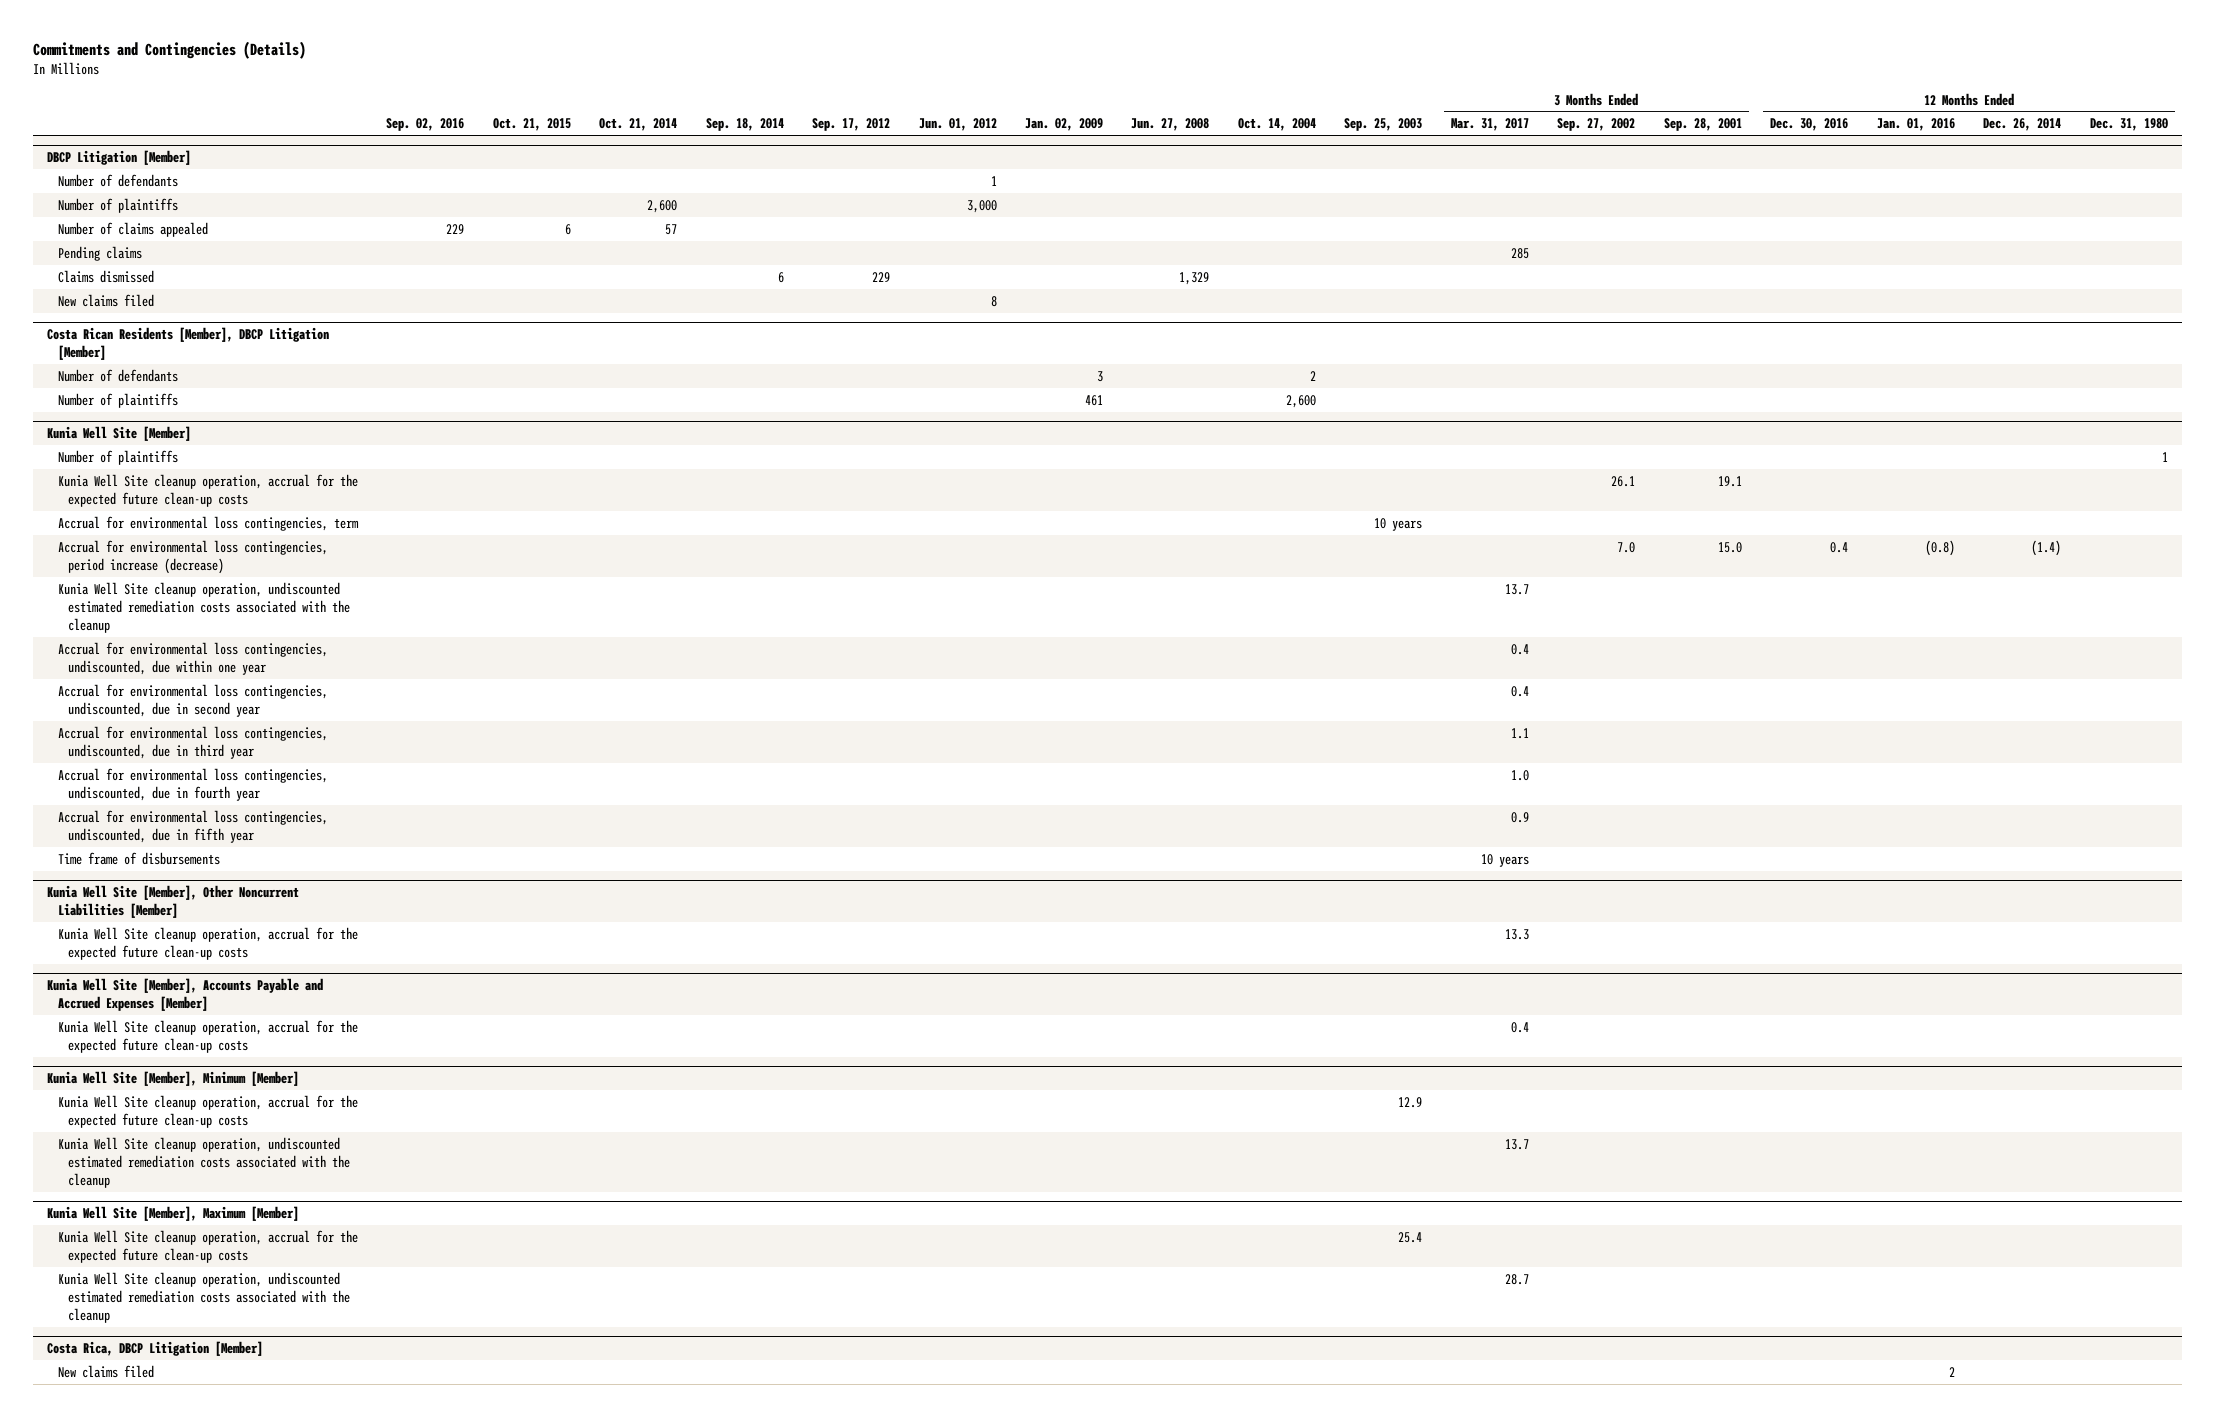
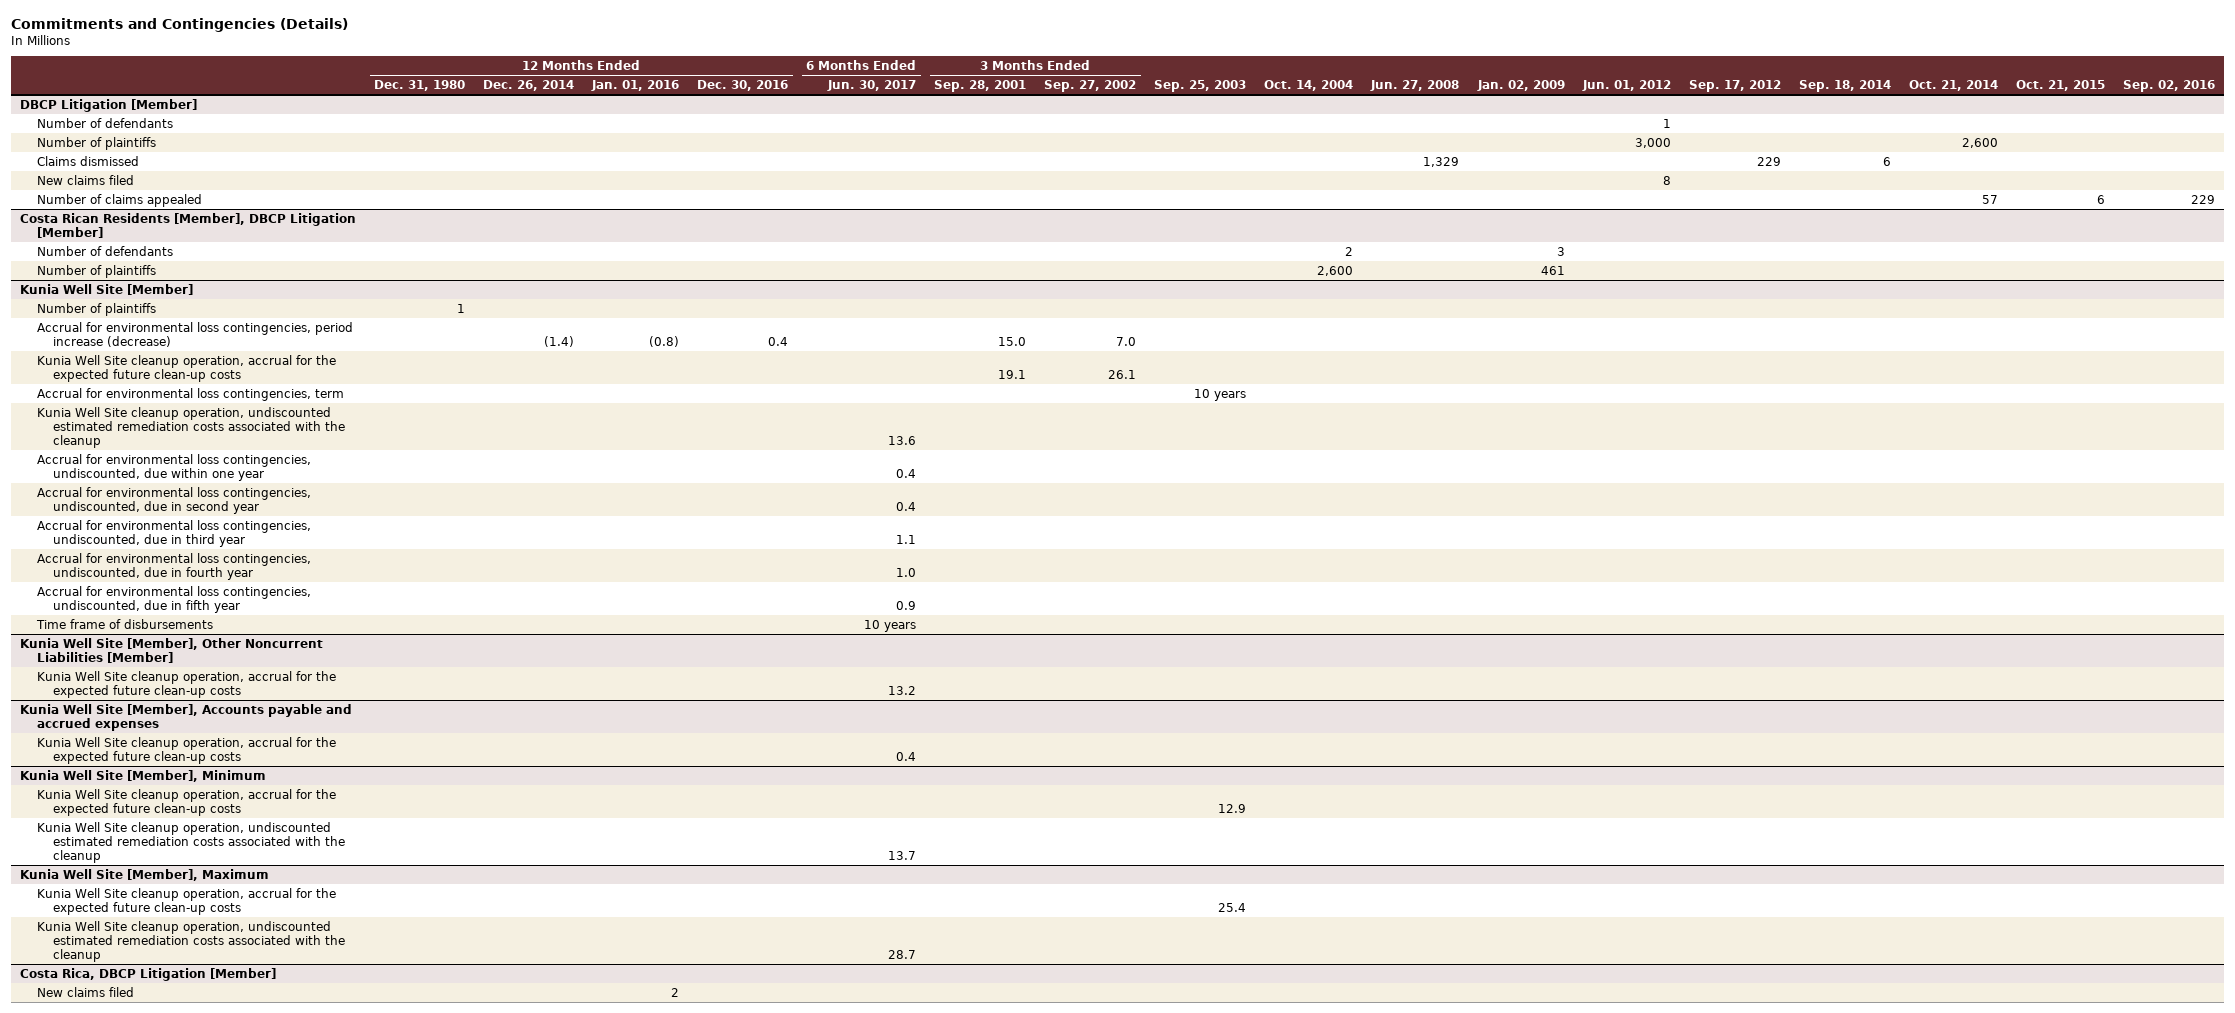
- | Sep. 02, 2016 | Oct. 21, 2015 | Oct. 21, 2014 | Sep. 18, 2014 | Sep. 17, 2012 | Jun. 01, 2012 | Jan. 02, 2009 | Jun. 27, 2008 | Oct. 14, 2004 | Sep. 25, 2003 | 3 Months Ended Mar. 31, 2017 | 3 Months Ended Sep. 27, 2002 | 3 Months Ended Sep. 28, 2001 | 12 Months Ended Dec. 30, 2016 | 12 Months Ended Jan. 01, 2016 | 12 Months Ended Dec. 26, 2014 | 12 Months Ended Dec. 31, 1980
+ | 12 Months Ended Dec. 31, 1980 | 12 Months Ended Dec. 26, 2014 | 12 Months Ended Jan. 01, 2016 | 12 Months Ended Dec. 30, 2016 | 6 Months Ended Jun. 30, 2017 | 3 Months Ended Sep. 28, 2001 | 3 Months Ended Sep. 27, 2002 | Sep. 25, 2003 | Oct. 14, 2004 | Jun. 27, 2008 | Jan. 02, 2009 | Jun. 01, 2012 | Sep. 17, 2012 | Sep. 18, 2014 | Oct. 21, 2014 | Oct. 21, 2015 | Sep. 02, 2016
@ DBCP Litigation [Member]
- Pending claims | | | | | | | | | | | 285 | | | | | |
moved down: Number of claims appealed | | | | | | | | | | | | | | | 57 | 6 | 229
@ Kunia Well Site [Member]
moved up: Accrual for environmental loss contingencies, period increase (decrease) | | (1.4) | (0.8) | 0.4 | | 15.0 | 7.0 | | | | | | | | | |
- Kunia Well Site [Member], Accounts Payable and Accrued Expenses [Member]
+ Kunia Well Site [Member], Accounts payable and accrued expenses
- Kunia Well Site [Member], Minimum [Member]
+ Kunia Well Site [Member], Minimum
- Kunia Well Site [Member], Maximum [Member]
+ Kunia Well Site [Member], Maximum

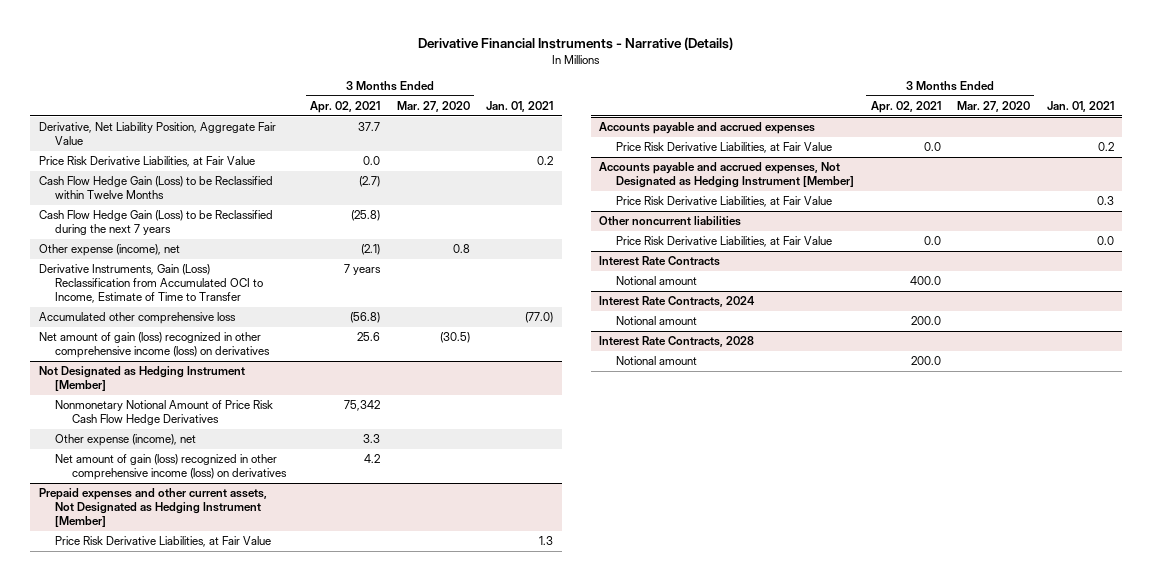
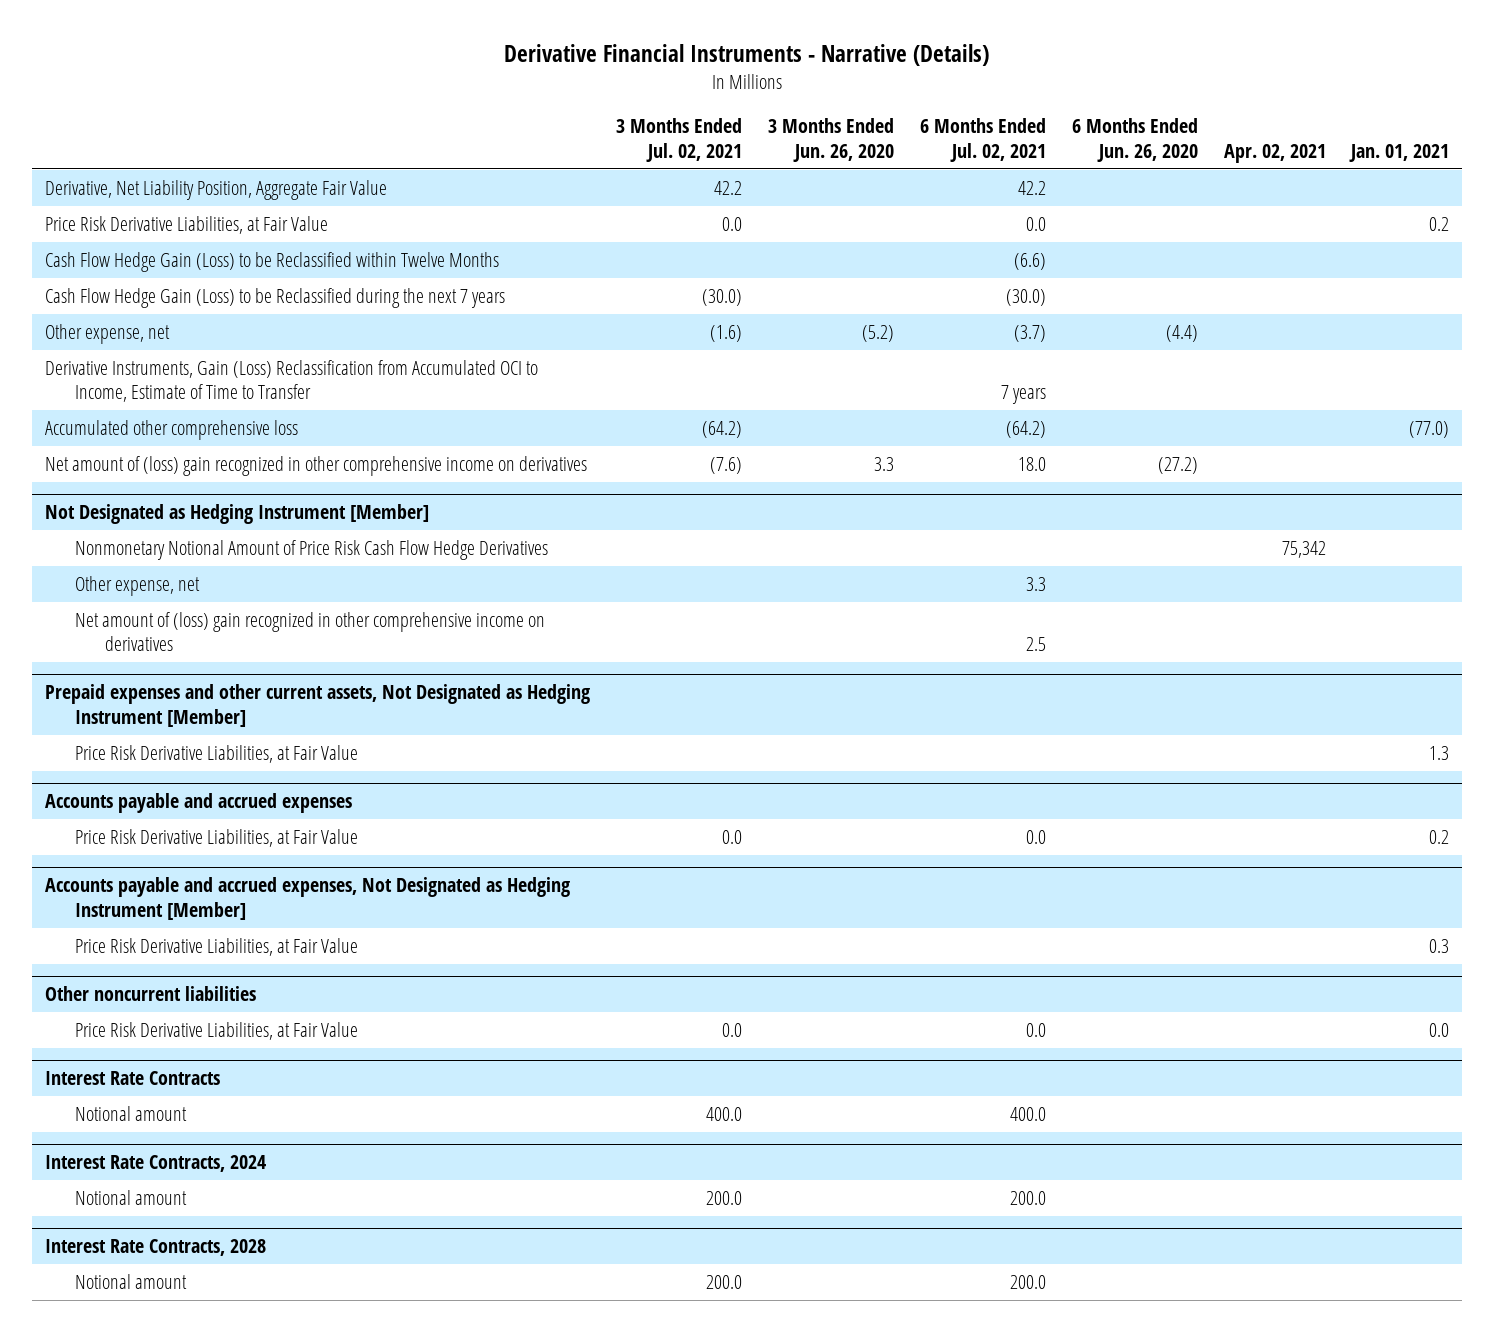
- | 3 Months Ended Apr. 02, 2021 | 3 Months Ended Mar. 27, 2020 | Jan. 01, 2021
+ | 3 Months Ended Jul. 02, 2021 | 3 Months Ended Jun. 26, 2020 | 6 Months Ended Jul. 02, 2021 | 6 Months Ended Jun. 26, 2020 | Apr. 02, 2021 | Jan. 01, 2021
- Other expense (income), net | (2.1) | 0.8 |
+ Other expense, net | (1.6) | (5.2) | (3.7) | (4.4) | |
- Net amount of gain (loss) recognized in other comprehensive income (loss) on derivatives | 25.6 | (30.5) |
+ Net amount of (loss) gain recognized in other comprehensive income on derivatives | (7.6) | 3.3 | 18.0 | (27.2) | |
@ Not Designated as Hedging Instrument [Member]
- Other expense (income), net | 3.3 | |
- Net amount of gain (loss) recognized in other comprehensive income (loss) on derivatives | 4.2 | |
+ Other expense, net | | | 3.3 | | |
+ Net amount of (loss) gain recognized in other comprehensive income on derivatives | | | 2.5 | | |

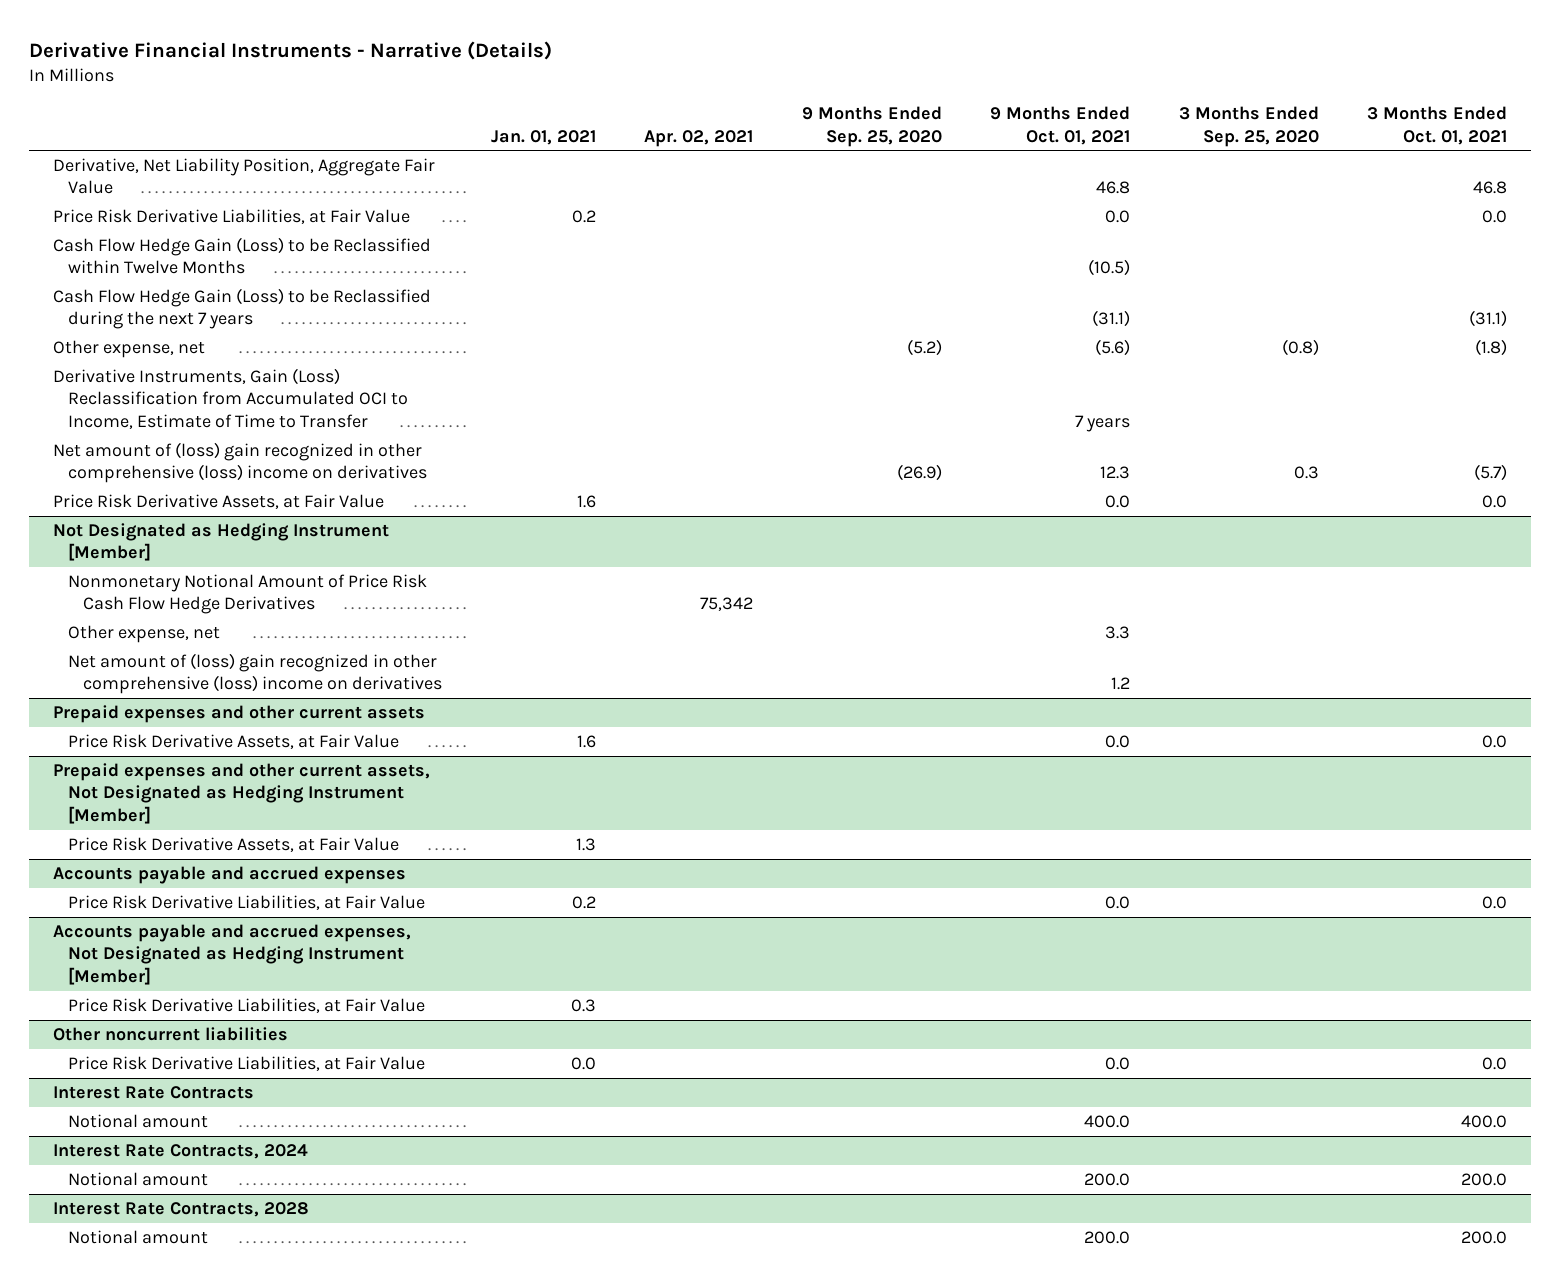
- | 3 Months Ended Jul. 02, 2021 | 3 Months Ended Jun. 26, 2020 | 6 Months Ended Jul. 02, 2021 | 6 Months Ended Jun. 26, 2020 | Apr. 02, 2021 | Jan. 01, 2021
+ | Jan. 01, 2021 | Apr. 02, 2021 | 9 Months Ended Sep. 25, 2020 | 9 Months Ended Oct. 01, 2021 | 3 Months Ended Sep. 25, 2020 | 3 Months Ended Oct. 01, 2021
- Accumulated other comprehensive loss | (64.2) | | (64.2) | | | (77.0)
- Net amount of (loss) gain recognized in other comprehensive income on derivatives | (7.6) | 3.3 | 18.0 | (27.2) | |
+ Net amount of (loss) gain recognized in other comprehensive (loss) income on derivatives | | | (26.9) | 12.3 | 0.3 | (5.7)
+ Price Risk Derivative Assets, at Fair Value | 1.6 | | | 0.0 | | 0.0
@ Not Designated as Hedging Instrument [Member]
- Net amount of (loss) gain recognized in other comprehensive income on derivatives | | | 2.5 | | |
+ Net amount of (loss) gain recognized in other comprehensive (loss) income on derivatives | | | | 1.2 | |
+ Prepaid expenses and other current assets
+ Price Risk Derivative Assets, at Fair Value | 1.6 | | | 0.0 | | 0.0
@ Prepaid expenses and other current assets, Not Designated as Hedging Instrument [Member]
- Price Risk Derivative Liabilities, at Fair Value | | | | | | 1.3
+ Price Risk Derivative Assets, at Fair Value | 1.3 | | | | |

